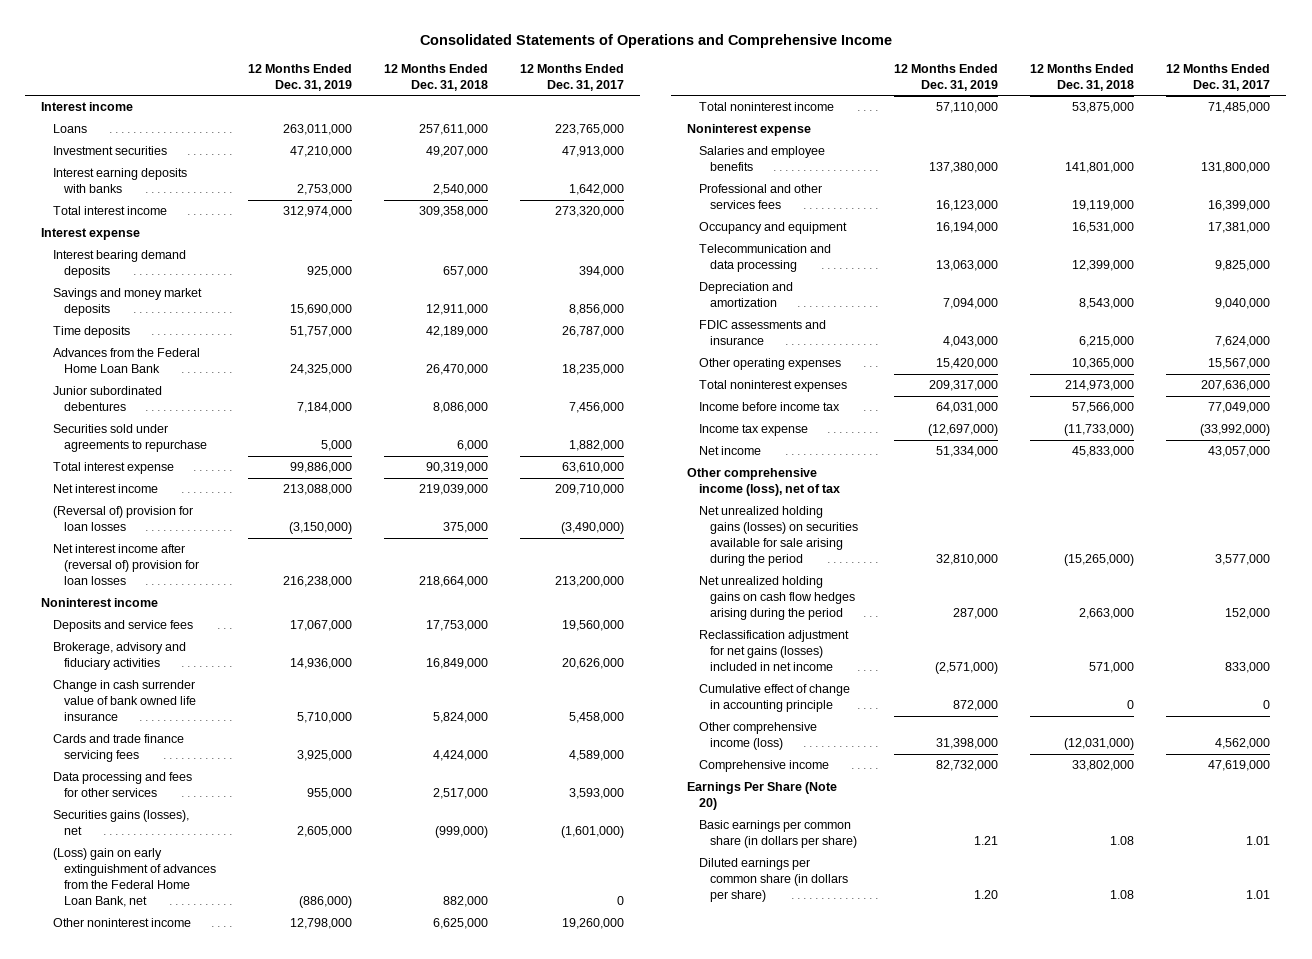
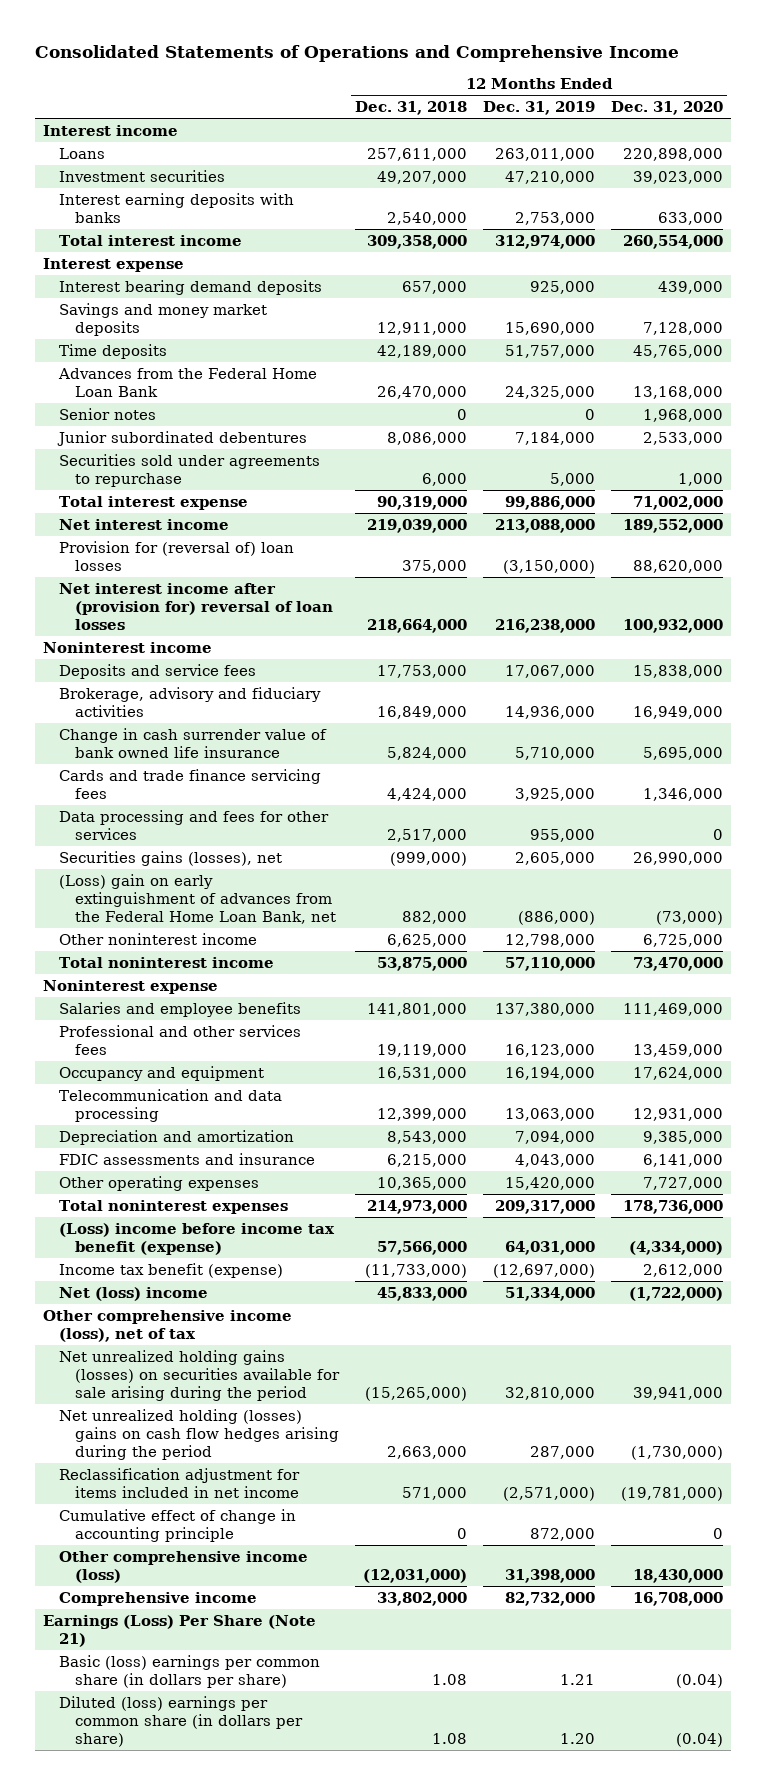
- | 12 Months Ended Dec. 31, 2019 | 12 Months Ended Dec. 31, 2018 | 12 Months Ended Dec. 31, 2017
+ | 12 Months Ended Dec. 31, 2018 | 12 Months Ended Dec. 31, 2019 | 12 Months Ended Dec. 31, 2020
+ Senior notes | 0 | 0 | 1,968,000
- (Reversal of) provision for loan losses | (3,150,000) | 375,000 | (3,490,000)
- Net interest income after (reversal of) provision for loan losses | 216,238,000 | 218,664,000 | 213,200,000
+ Provision for (reversal of) loan losses | 375,000 | (3,150,000) | 88,620,000
+ Net interest income after (provision for) reversal of loan losses | 218,664,000 | 216,238,000 | 100,932,000
- Income before income tax | 64,031,000 | 57,566,000 | 77,049,000
- Income tax expense | (12,697,000) | (11,733,000) | (33,992,000)
- Net income | 51,334,000 | 45,833,000 | 43,057,000
+ (Loss) income before income tax benefit (expense) | 57,566,000 | 64,031,000 | (4,334,000)
+ Income tax benefit (expense) | (11,733,000) | (12,697,000) | 2,612,000
+ Net (loss) income | 45,833,000 | 51,334,000 | (1,722,000)
- Net unrealized holding gains on cash flow hedges arising during the period | 287,000 | 2,663,000 | 152,000
- Reclassification adjustment for net gains (losses) included in net income | (2,571,000) | 571,000 | 833,000
+ Net unrealized holding (losses) gains on cash flow hedges arising during the period | 2,663,000 | 287,000 | (1,730,000)
+ Reclassification adjustment for items included in net income | 571,000 | (2,571,000) | (19,781,000)
- Earnings Per Share (Note 20)
- Basic earnings per common share (in dollars per share) | 1.21 | 1.08 | 1.01
- Diluted earnings per common share (in dollars per share) | 1.20 | 1.08 | 1.01
+ Earnings (Loss) Per Share (Note 21)
+ Basic (loss) earnings per common share (in dollars per share) | 1.08 | 1.21 | (0.04)
+ Diluted (loss) earnings per common share (in dollars per share) | 1.08 | 1.20 | (0.04)

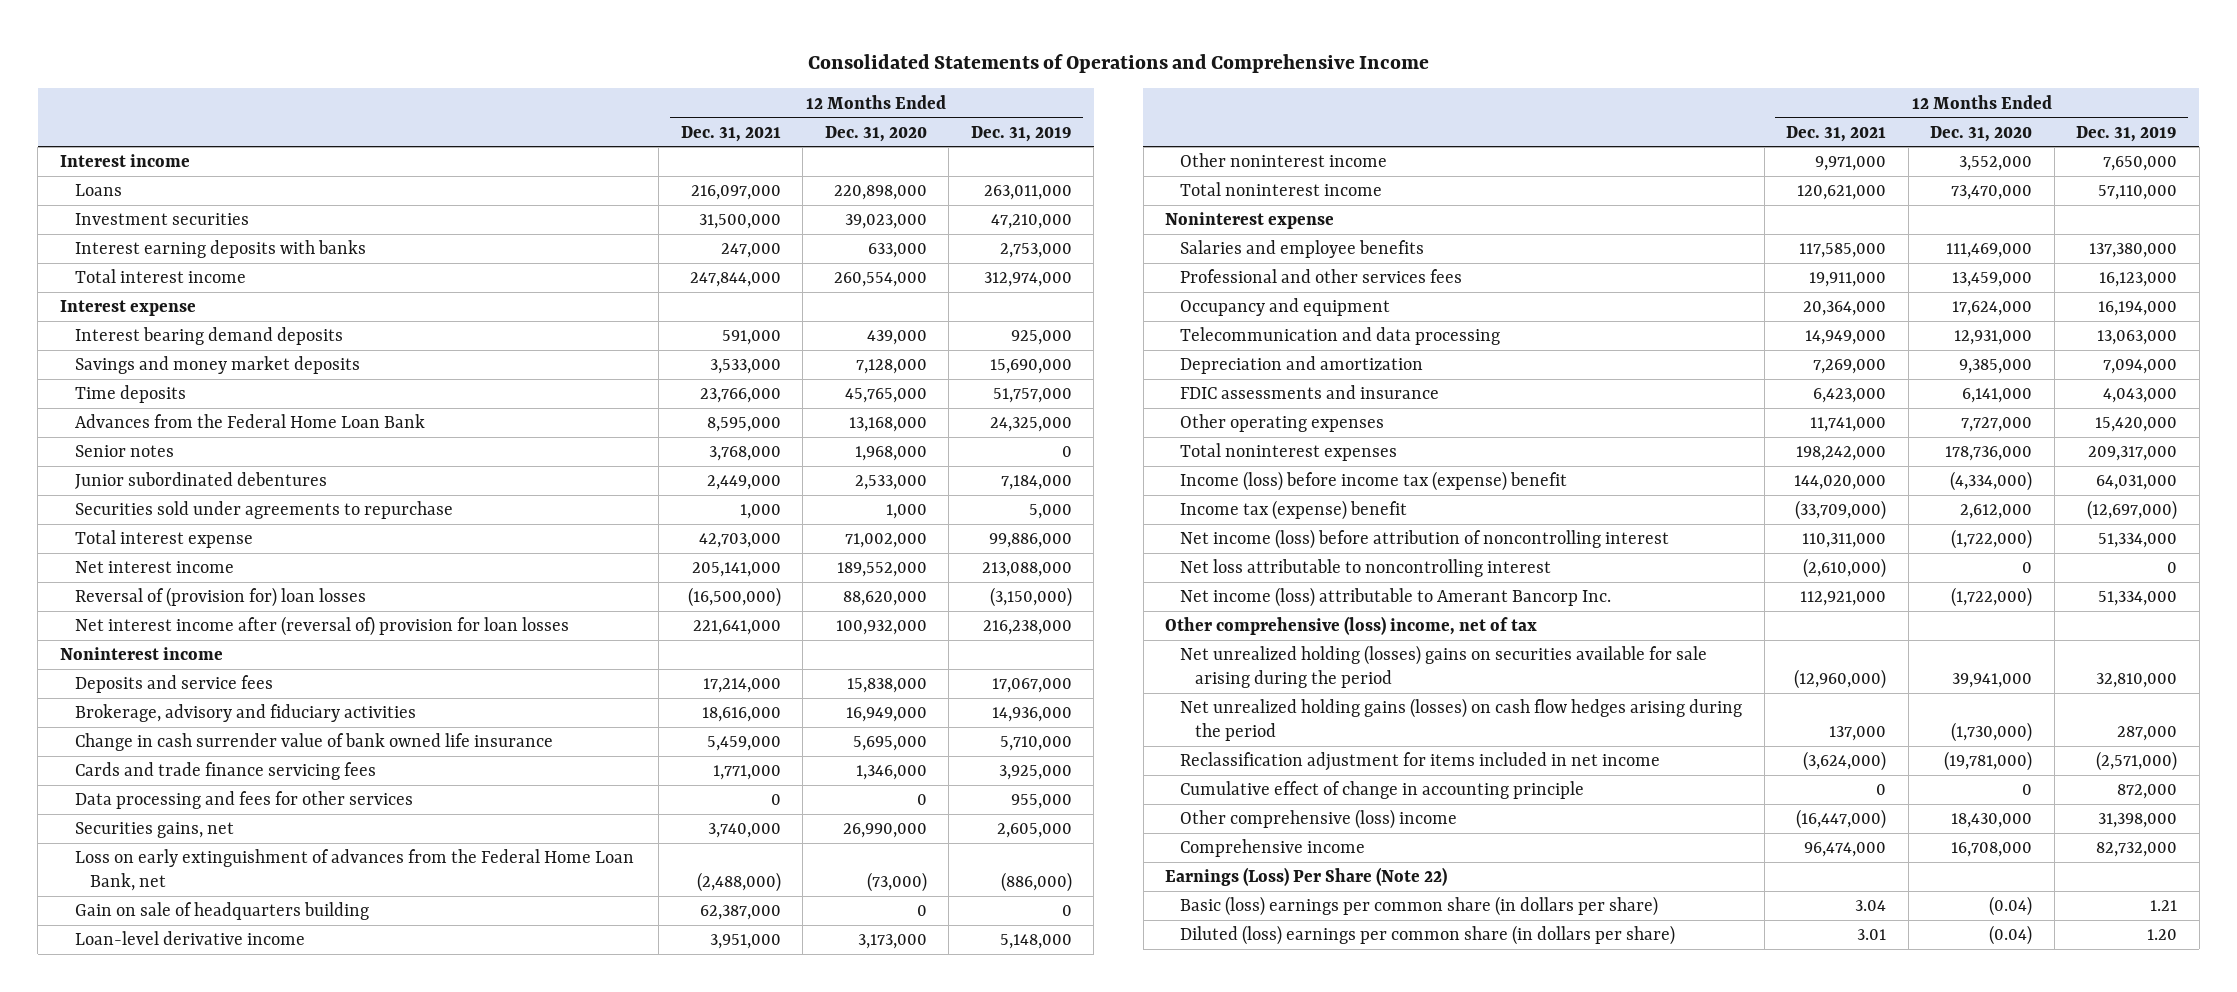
- | 12 Months Ended Dec. 31, 2018 | 12 Months Ended Dec. 31, 2019 | 12 Months Ended Dec. 31, 2020
+ | 12 Months Ended Dec. 31, 2021 | 12 Months Ended Dec. 31, 2020 | 12 Months Ended Dec. 31, 2019
- Provision for (reversal of) loan losses | 375,000 | (3,150,000) | 88,620,000
- Net interest income after (provision for) reversal of loan losses | 218,664,000 | 216,238,000 | 100,932,000
+ Reversal of (provision for) loan losses | (16,500,000) | 88,620,000 | (3,150,000)
+ Net interest income after (reversal of) provision for loan losses | 221,641,000 | 100,932,000 | 216,238,000
- Securities gains (losses), net | (999,000) | 2,605,000 | 26,990,000
- (Loss) gain on early extinguishment of advances from the Federal Home Loan Bank, net | 882,000 | (886,000) | (73,000)
- Other noninterest income | 6,625,000 | 12,798,000 | 6,725,000
+ Securities gains, net | 3,740,000 | 26,990,000 | 2,605,000
+ Loss on early extinguishment of advances from the Federal Home Loan Bank, net | (2,488,000) | (73,000) | (886,000)
+ Gain on sale of headquarters building | 62,387,000 | 0 | 0
+ Loan-level derivative income | 3,951,000 | 3,173,000 | 5,148,000
+ Other noninterest income | 9,971,000 | 3,552,000 | 7,650,000
- (Loss) income before income tax benefit (expense) | 57,566,000 | 64,031,000 | (4,334,000)
- Income tax benefit (expense) | (11,733,000) | (12,697,000) | 2,612,000
- Net (loss) income | 45,833,000 | 51,334,000 | (1,722,000)
- Other comprehensive income (loss), net of tax
- Net unrealized holding gains (losses) on securities available for sale arising during the period | (15,265,000) | 32,810,000 | 39,941,000
- Net unrealized holding (losses) gains on cash flow hedges arising during the period | 2,663,000 | 287,000 | (1,730,000)
+ Income (loss) before income tax (expense) benefit | 144,020,000 | (4,334,000) | 64,031,000
+ Income tax (expense) benefit | (33,709,000) | 2,612,000 | (12,697,000)
+ Net income (loss) before attribution of noncontrolling interest | 110,311,000 | (1,722,000) | 51,334,000
+ Net loss attributable to noncontrolling interest | (2,610,000) | 0 | 0
+ Net income (loss) attributable to Amerant Bancorp Inc. | 112,921,000 | (1,722,000) | 51,334,000
+ Other comprehensive (loss) income, net of tax
+ Net unrealized holding (losses) gains on securities available for sale arising during the period | (12,960,000) | 39,941,000 | 32,810,000
+ Net unrealized holding gains (losses) on cash flow hedges arising during the period | 137,000 | (1,730,000) | 287,000
- Other comprehensive income (loss) | (12,031,000) | 31,398,000 | 18,430,000
+ Other comprehensive (loss) income | (16,447,000) | 18,430,000 | 31,398,000
- Earnings (Loss) Per Share (Note 21)
+ Earnings (Loss) Per Share (Note 22)

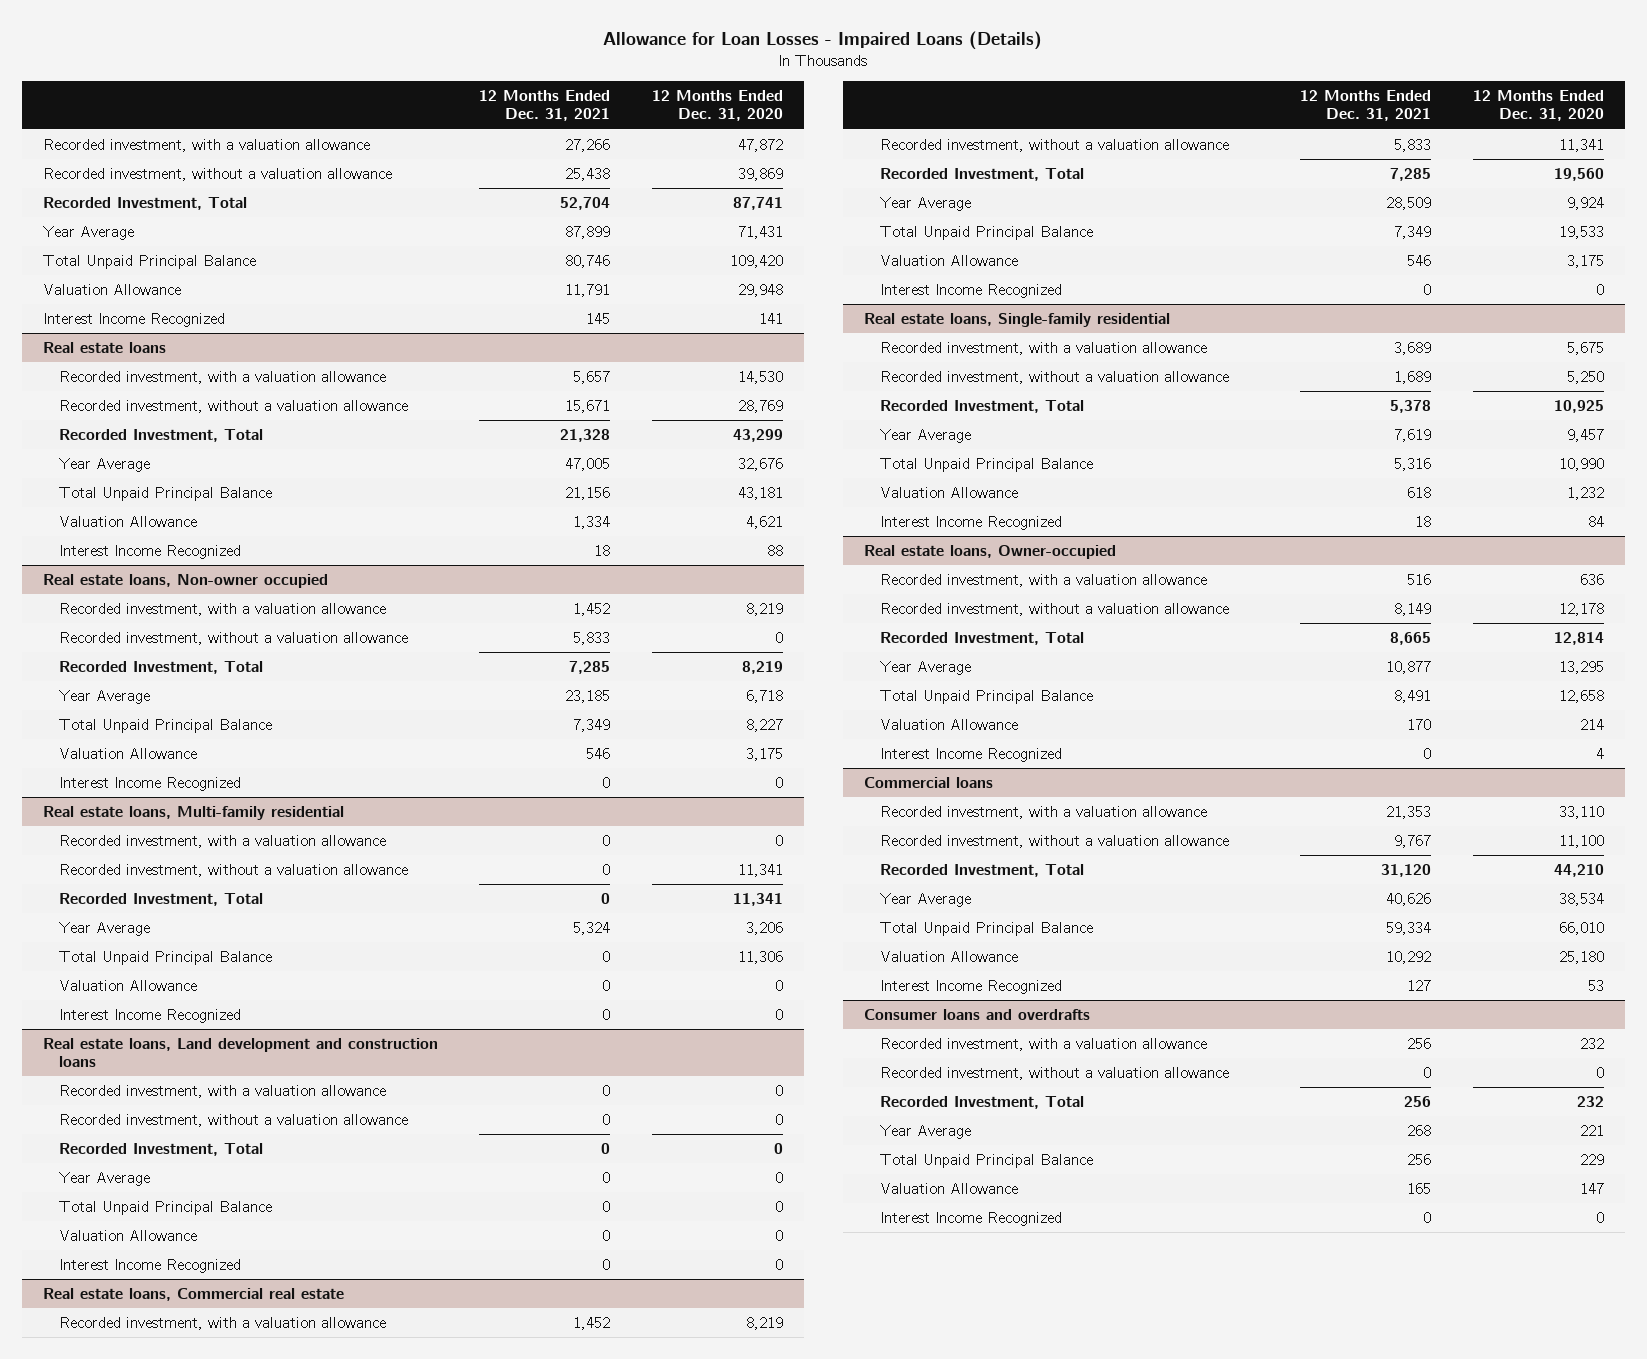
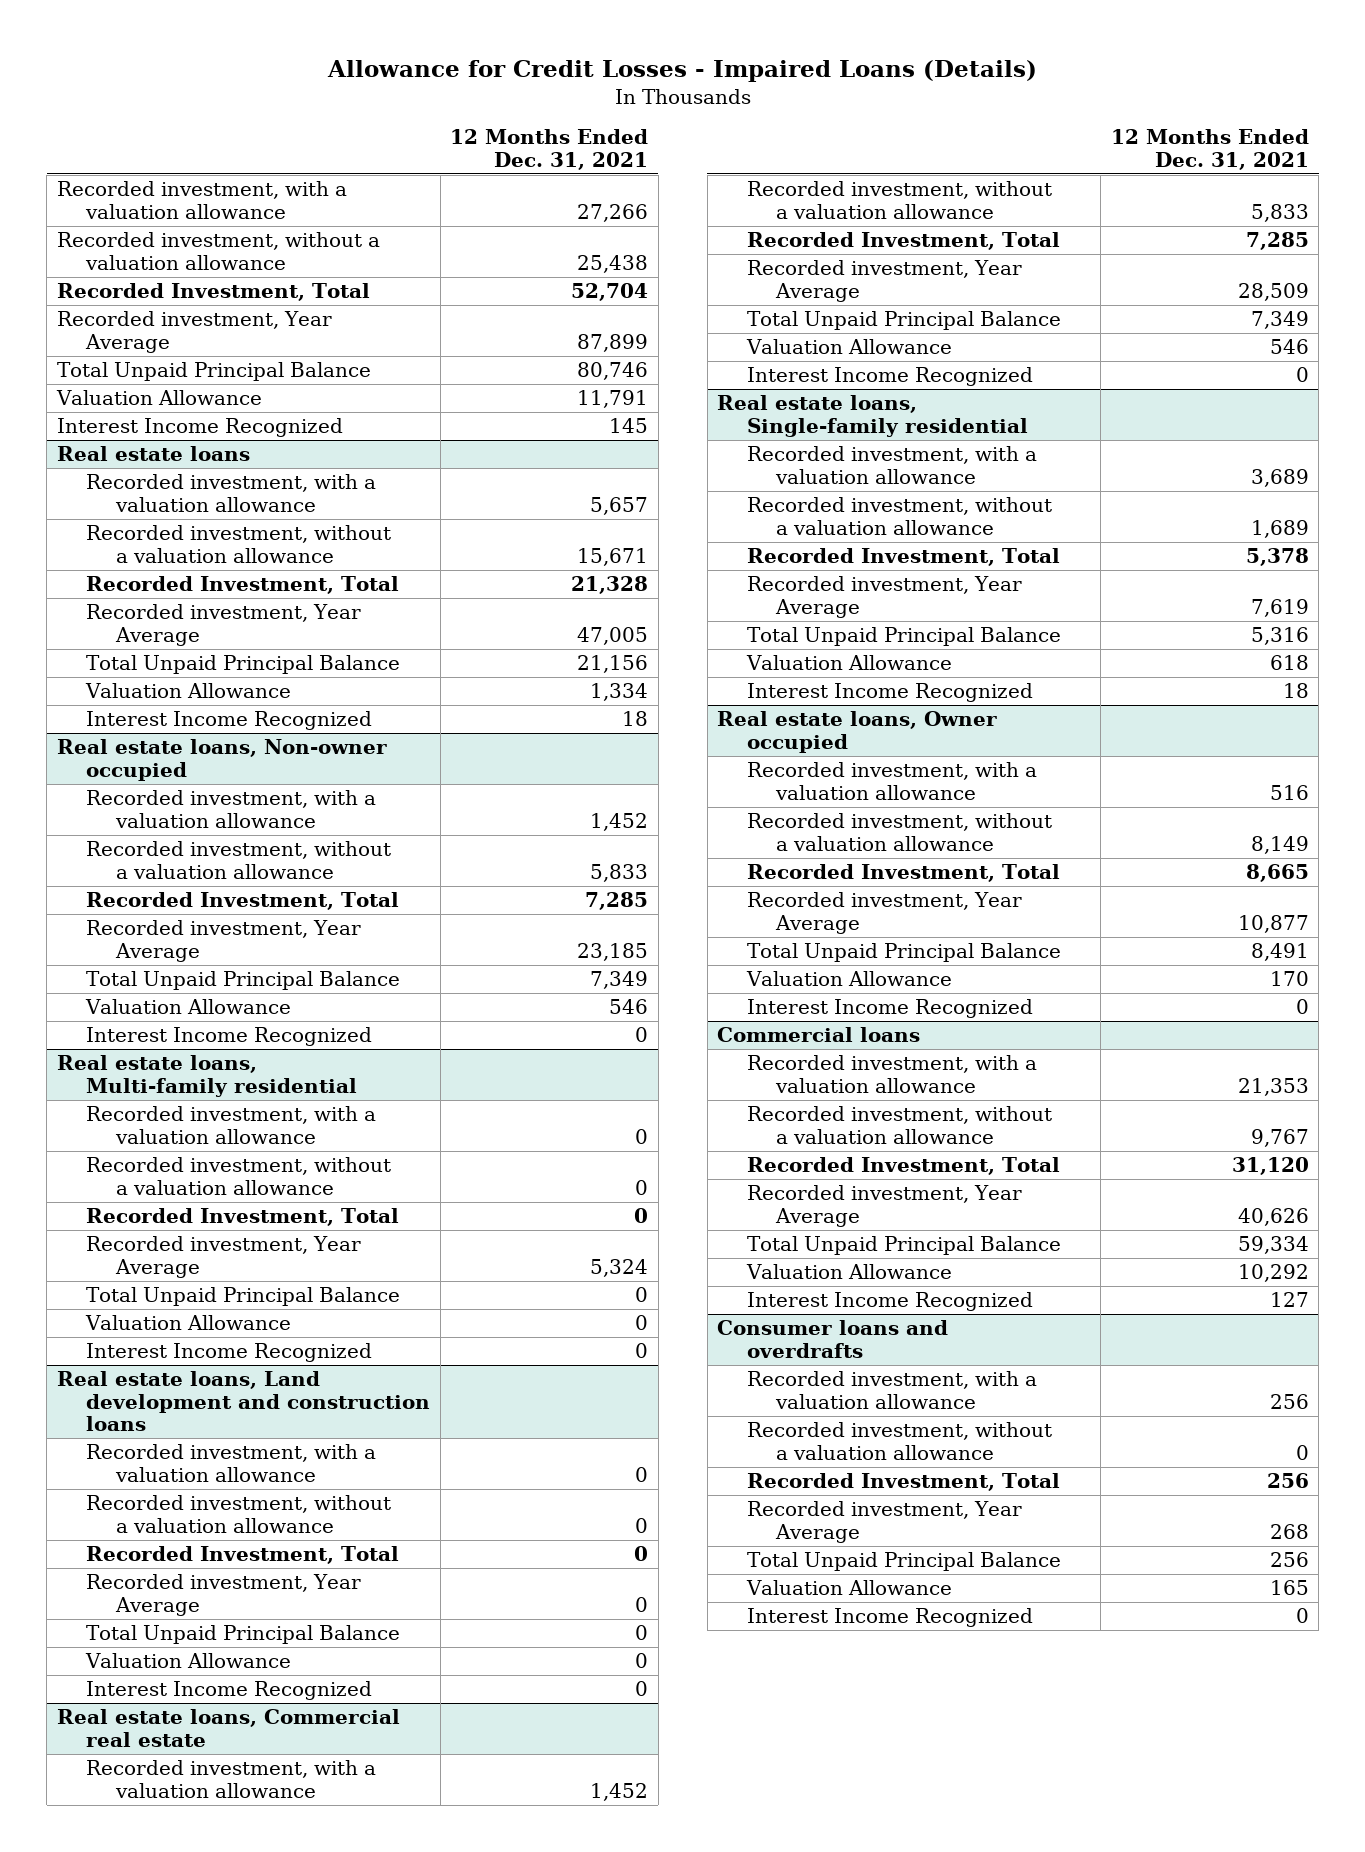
- Allowance for Loan Losses - Impaired Loans (Details)
+ Allowance for Credit Losses - Impaired Loans (Details)
- | 12 Months Ended Dec. 31, 2021 | 12 Months Ended Dec. 31, 2020
+ | 12 Months Ended Dec. 31, 2021
- Year Average | 87,899 | 71,431
+ Recorded investment, Year Average | 87,899
@ Real estate loans
- Year Average | 47,005 | 32,676
+ Recorded investment, Year Average | 47,005
@ Real estate loans, Non-owner occupied
- Year Average | 23,185 | 6,718
+ Recorded investment, Year Average | 23,185
@ Real estate loans, Multi-family residential
- Year Average | 5,324 | 3,206
+ Recorded investment, Year Average | 5,324
@ Real estate loans, Land development and construction loans
- Year Average | 0 | 0
+ Recorded investment, Year Average | 0
@ Real estate loans, Commercial real estate
- Year Average | 28,509 | 9,924
+ Recorded investment, Year Average | 28,509
@ Real estate loans, Single-family residential
- Year Average | 7,619 | 9,457
+ Recorded investment, Year Average | 7,619
- Real estate loans, Owner-occupied
+ Real estate loans, Owner occupied
- Year Average | 10,877 | 13,295
+ Recorded investment, Year Average | 10,877
@ Commercial loans
- Year Average | 40,626 | 38,534
+ Recorded investment, Year Average | 40,626
@ Consumer loans and overdrafts
- Year Average | 268 | 221
+ Recorded investment, Year Average | 268

